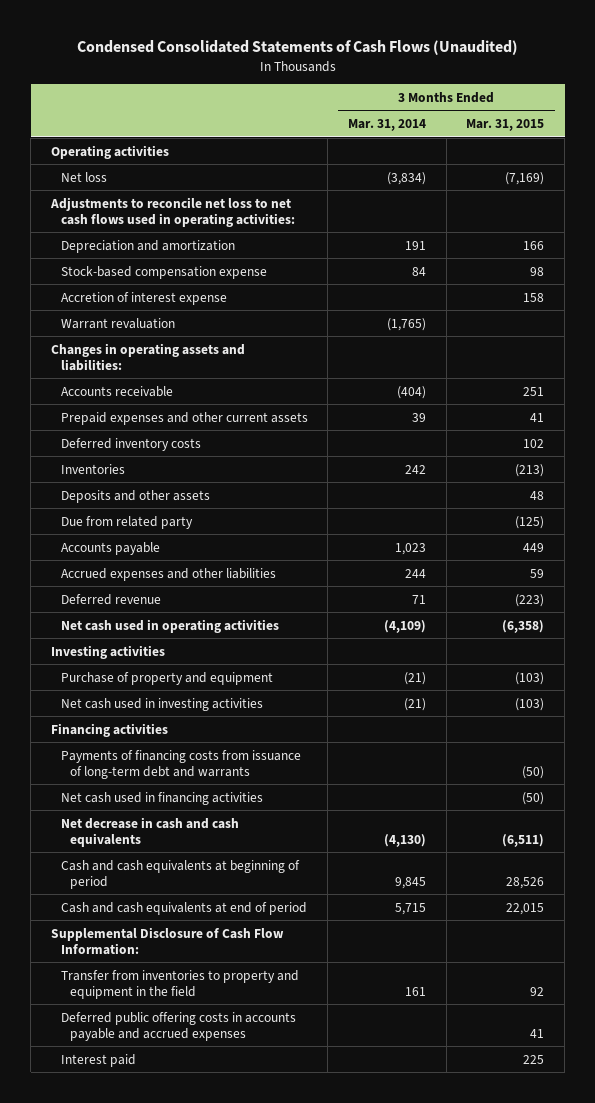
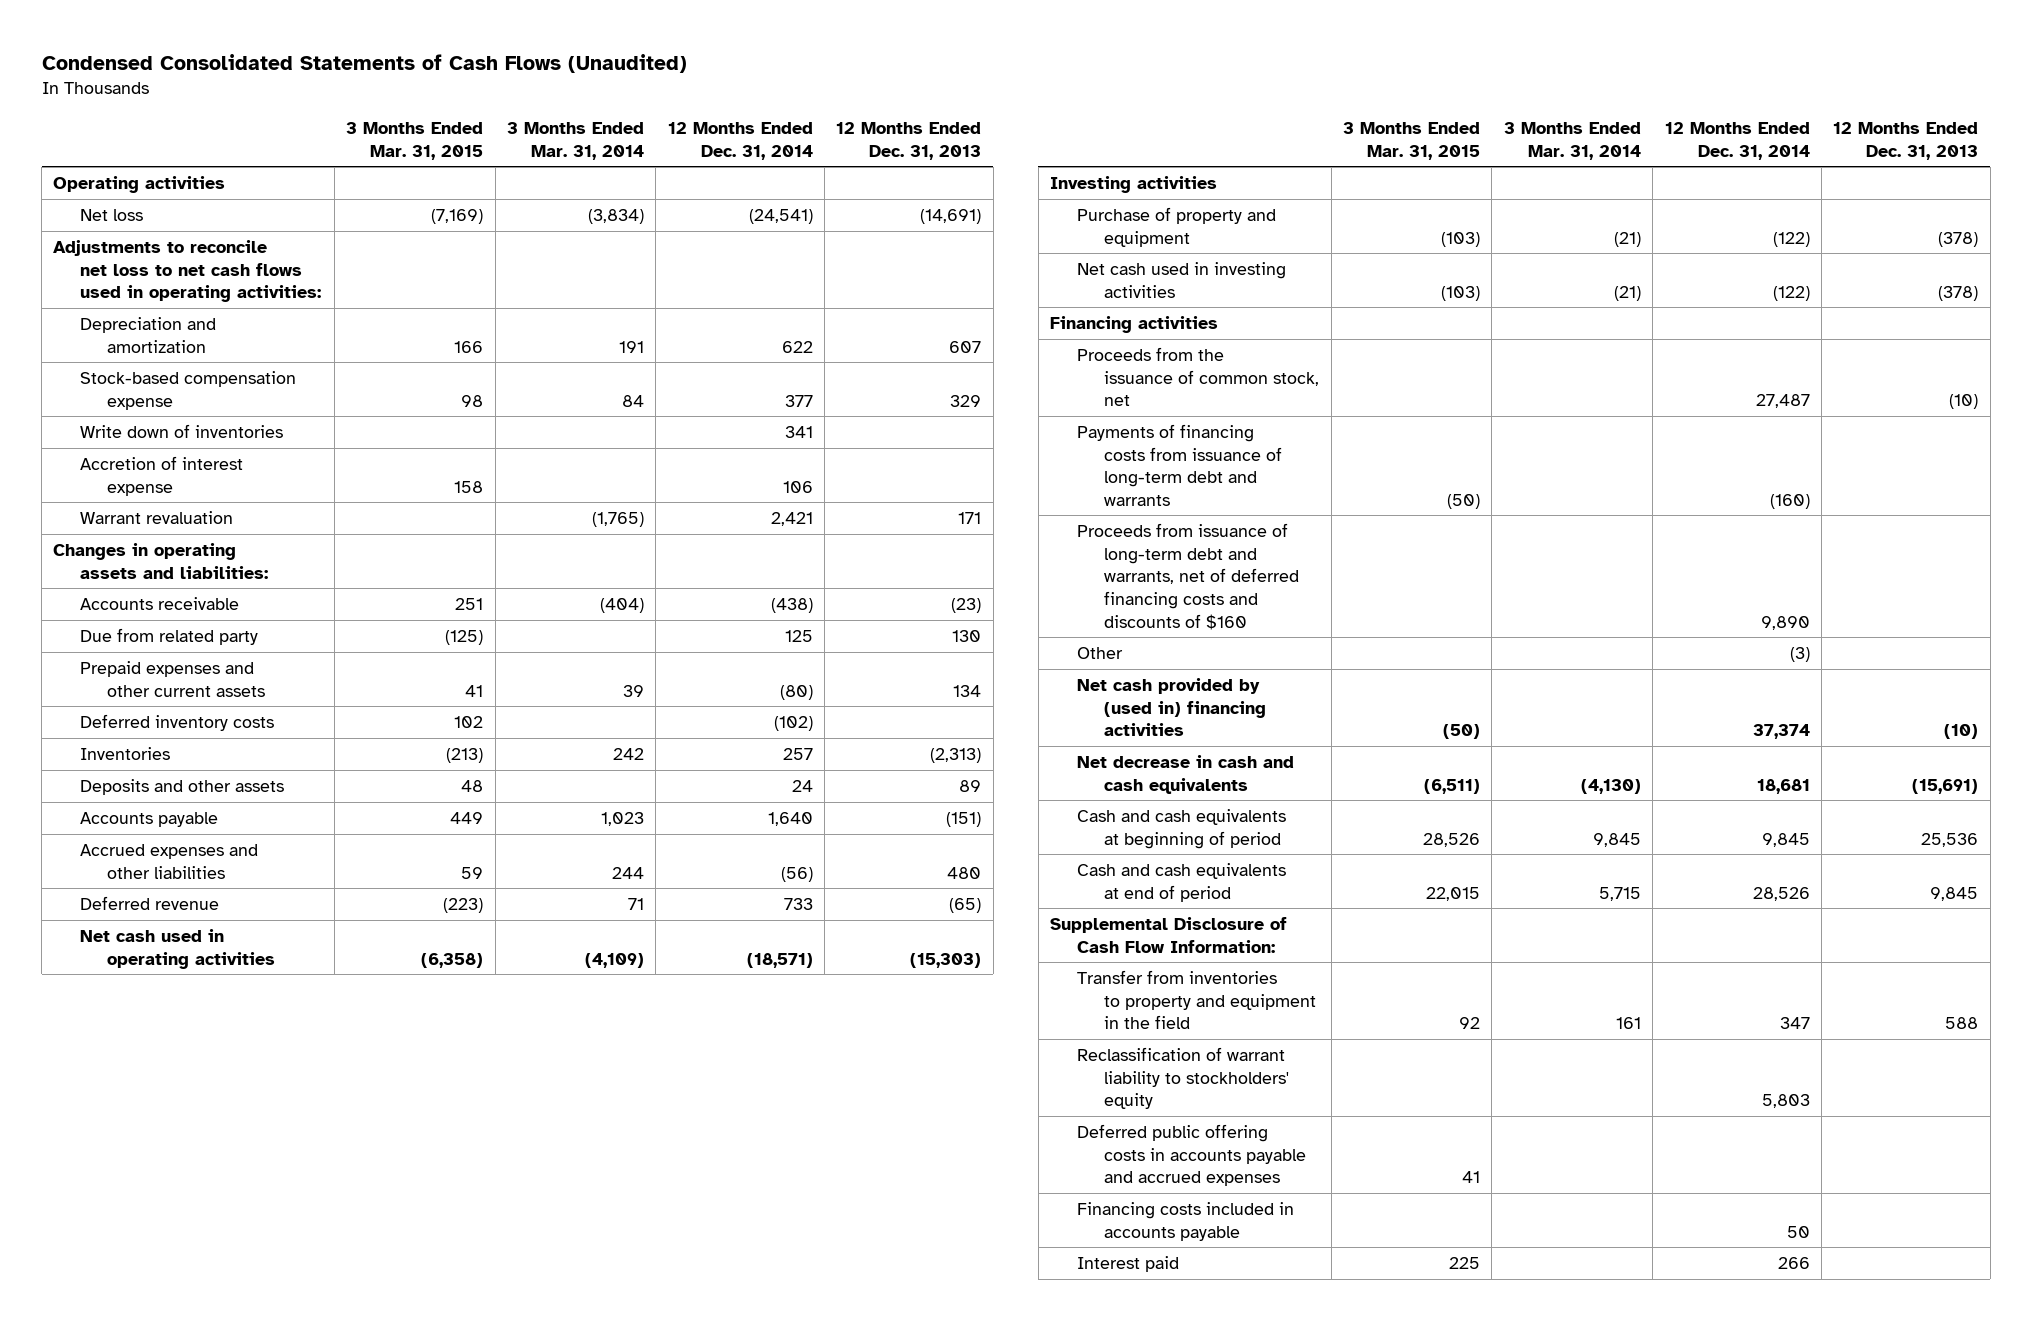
- | 3 Months Ended Mar. 31, 2014 | 3 Months Ended Mar. 31, 2015
+ | 3 Months Ended Mar. 31, 2015 | 3 Months Ended Mar. 31, 2014 | 12 Months Ended Dec. 31, 2014 | 12 Months Ended Dec. 31, 2013
+ Write down of inventories | | | 341 |
moved up: Due from related party | (125) | | 125 | 130
+ Proceeds from the issuance of common stock, net | | | 27,487 | (10)
- Net cash used in financing activities | | (50)
+ Proceeds from issuance of long-term debt and warrants, net of deferred financing costs and discounts of $160 | | | 9,890 |
+ Other | | | (3) |
+ Net cash provided by (used in) financing activities | (50) | | 37,374 | (10)
+ Reclassification of warrant liability to stockholders' equity | | | 5,803 |
+ Financing costs included in accounts payable | | | 50 |

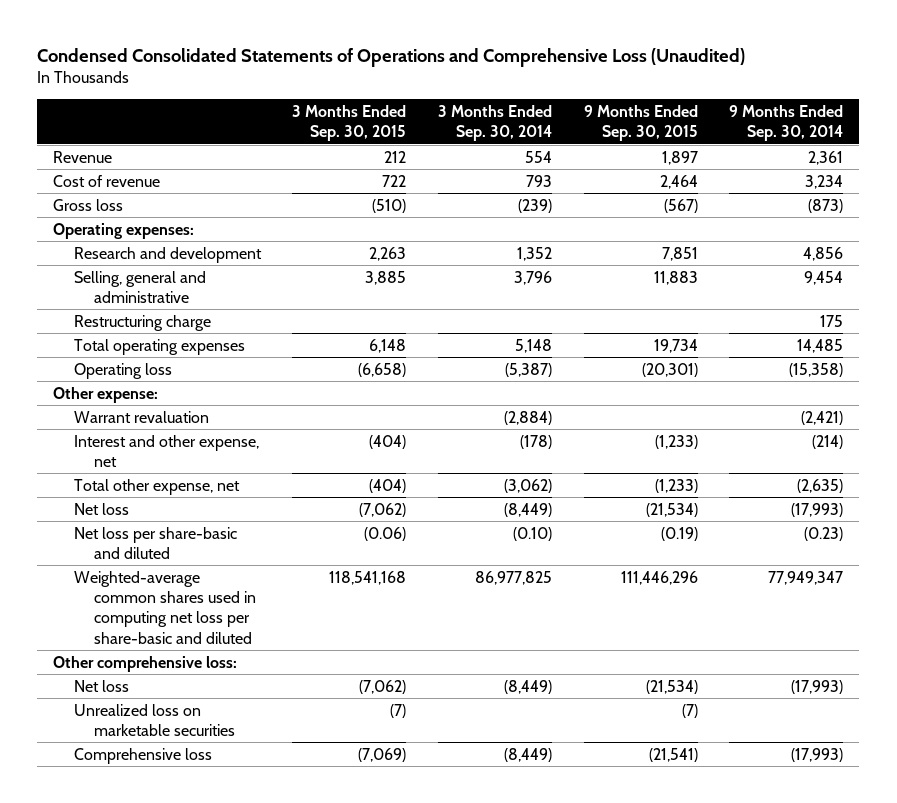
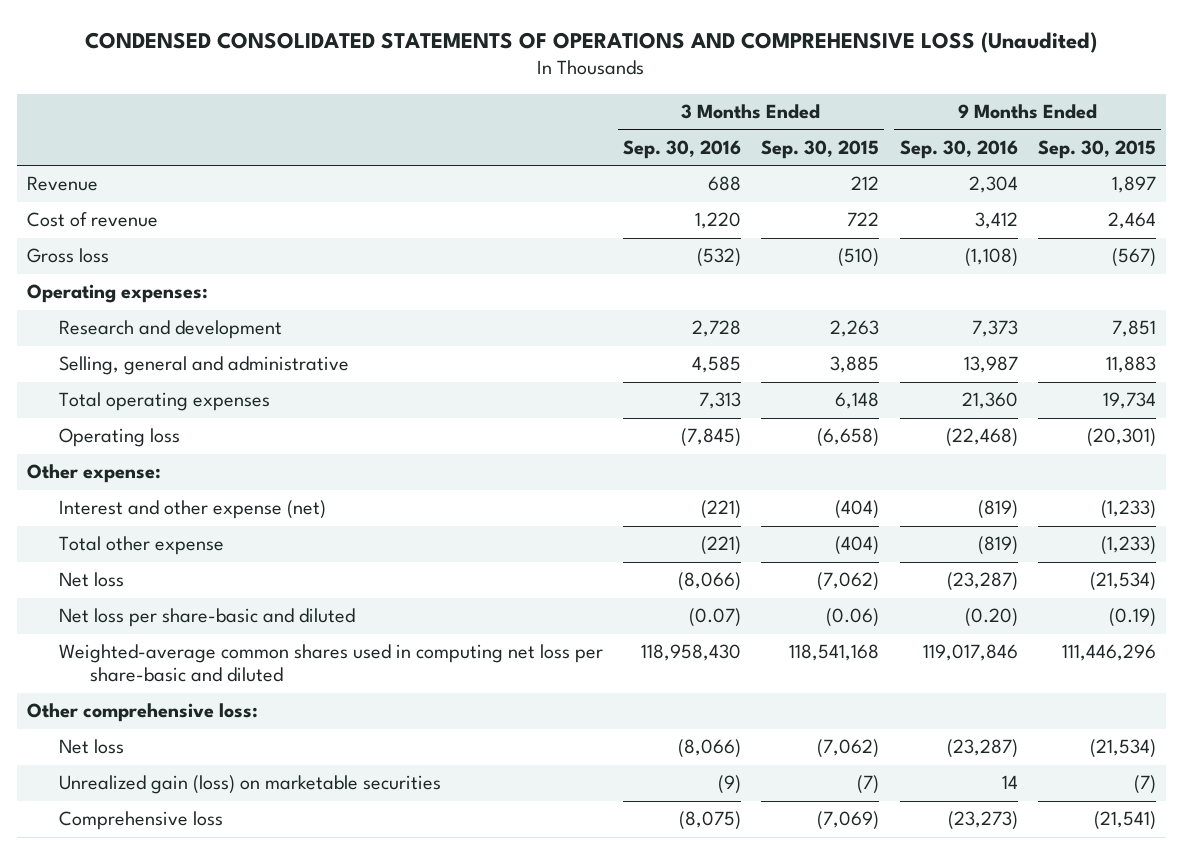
- Condensed Consolidated Statements of Operations and Comprehensive Loss (Unaudited)
+ CONDENSED CONSOLIDATED STATEMENTS OF OPERATIONS AND COMPREHENSIVE LOSS (Unaudited)
- | 3 Months Ended Sep. 30, 2015 | 3 Months Ended Sep. 30, 2014 | 9 Months Ended Sep. 30, 2015 | 9 Months Ended Sep. 30, 2014
+ | 3 Months Ended Sep. 30, 2016 | 3 Months Ended Sep. 30, 2015 | 9 Months Ended Sep. 30, 2016 | 9 Months Ended Sep. 30, 2015
- Restructuring charge | | | | 175
- Warrant revaluation | | (2,884) | | (2,421)
- Interest and other expense, net | (404) | (178) | (1,233) | (214)
- Total other expense, net | (404) | (3,062) | (1,233) | (2,635)
+ Interest and other expense (net) | (221) | (404) | (819) | (1,233)
+ Total other expense | (221) | (404) | (819) | (1,233)
- Unrealized loss on marketable securities | (7) | | (7) |
+ Unrealized gain (loss) on marketable securities | (9) | (7) | 14 | (7)

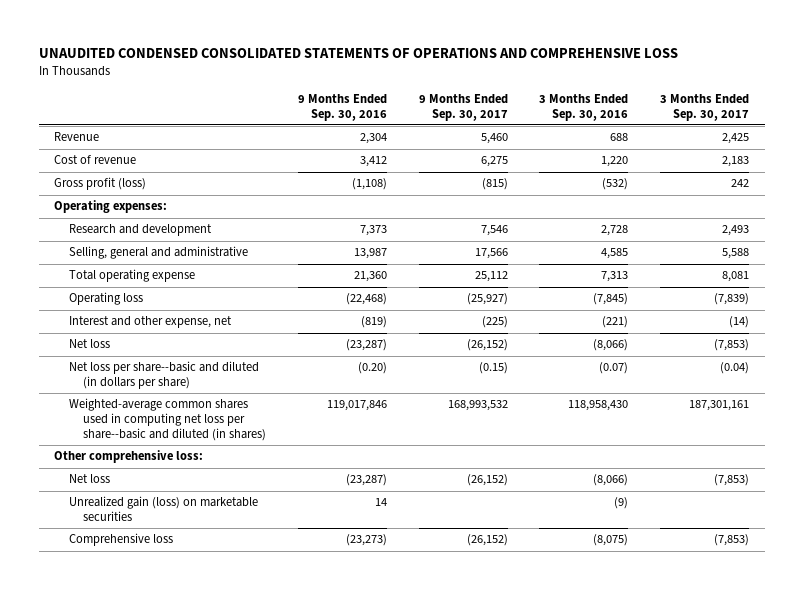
- CONDENSED CONSOLIDATED STATEMENTS OF OPERATIONS AND COMPREHENSIVE LOSS (Unaudited)
+ UNAUDITED CONDENSED CONSOLIDATED STATEMENTS OF OPERATIONS AND COMPREHENSIVE LOSS
- | 3 Months Ended Sep. 30, 2016 | 3 Months Ended Sep. 30, 2015 | 9 Months Ended Sep. 30, 2016 | 9 Months Ended Sep. 30, 2015
+ | 9 Months Ended Sep. 30, 2016 | 9 Months Ended Sep. 30, 2017 | 3 Months Ended Sep. 30, 2016 | 3 Months Ended Sep. 30, 2017
- Gross loss | (532) | (510) | (1,108) | (567)
+ Gross profit (loss) | (1,108) | (815) | (532) | 242
- Total operating expenses | 7,313 | 6,148 | 21,360 | 19,734
+ Total operating expense | 21,360 | 25,112 | 7,313 | 8,081
- Other expense:
- Interest and other expense (net) | (221) | (404) | (819) | (1,233)
- Total other expense | (221) | (404) | (819) | (1,233)
+ Interest and other expense, net | (819) | (225) | (221) | (14)
- Net loss per share-basic and diluted | (0.07) | (0.06) | (0.20) | (0.19)
- Weighted-average common shares used in computing net loss per share-basic and diluted | 118,958,430 | 118,541,168 | 119,017,846 | 111,446,296
+ Net loss per share--basic and diluted (in dollars per share) | (0.20) | (0.15) | (0.07) | (0.04)
+ Weighted-average common shares used in computing net loss per share--basic and diluted (in shares) | 119,017,846 | 168,993,532 | 118,958,430 | 187,301,161

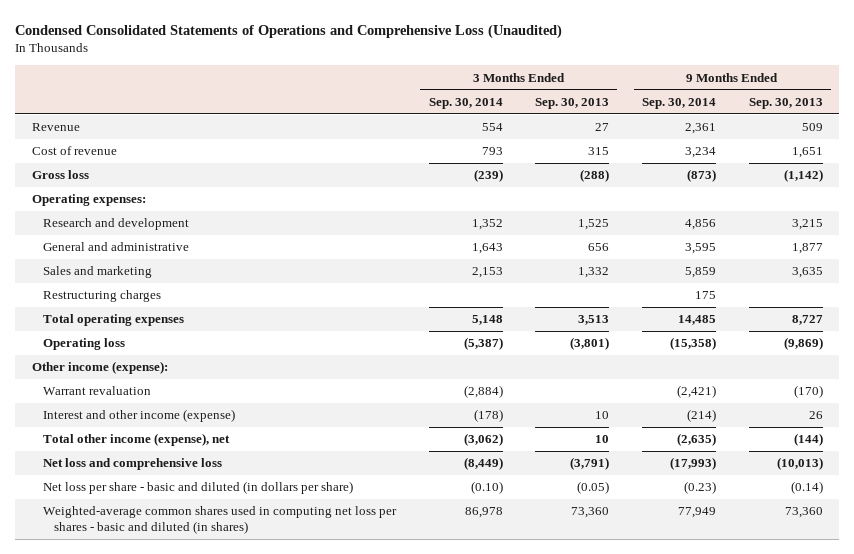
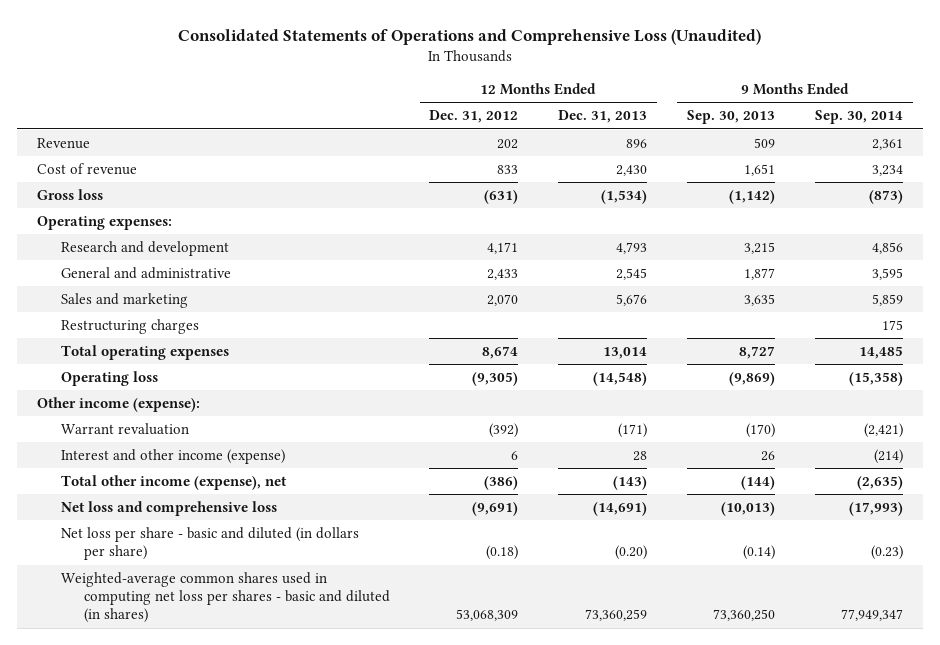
- Condensed Consolidated Statements of Operations and Comprehensive Loss (Unaudited)
+ Consolidated Statements of Operations and Comprehensive Loss (Unaudited)
- | 3 Months Ended Sep. 30, 2014 | 3 Months Ended Sep. 30, 2013 | 9 Months Ended Sep. 30, 2014 | 9 Months Ended Sep. 30, 2013
+ | 12 Months Ended Dec. 31, 2012 | 12 Months Ended Dec. 31, 2013 | 9 Months Ended Sep. 30, 2013 | 9 Months Ended Sep. 30, 2014
- Weighted-average common shares used in computing net loss per shares - basic and diluted (in shares) | 86,978 | 73,360 | 77,949 | 73,360
+ Weighted-average common shares used in computing net loss per shares - basic and diluted (in shares) | 53,068,309 | 73,360,259 | 73,360,250 | 77,949,347

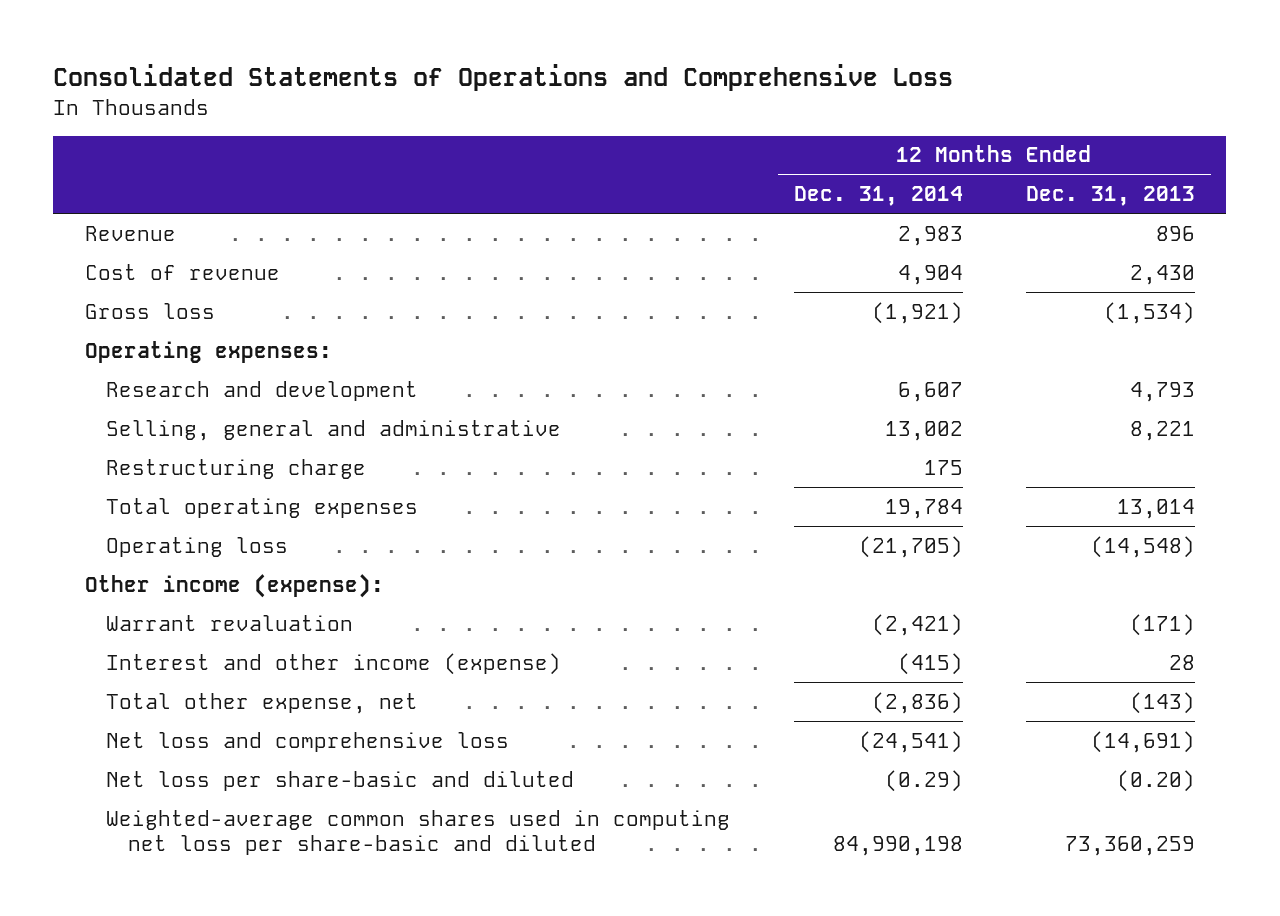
- Consolidated Statements of Operations and Comprehensive Loss (Unaudited)
+ Consolidated Statements of Operations and Comprehensive Loss
- | 12 Months Ended Dec. 31, 2012 | 12 Months Ended Dec. 31, 2013 | 9 Months Ended Sep. 30, 2013 | 9 Months Ended Sep. 30, 2014
+ | 12 Months Ended Dec. 31, 2014 | 12 Months Ended Dec. 31, 2013
- General and administrative | 2,433 | 2,545 | 1,877 | 3,595
- Sales and marketing | 2,070 | 5,676 | 3,635 | 5,859
- Restructuring charges | | | | 175
+ Selling, general and administrative | 13,002 | 8,221
+ Restructuring charge | 175 |
- Total other income (expense), net | (386) | (143) | (144) | (2,635)
+ Total other expense, net | (2,836) | (143)
- Net loss per share - basic and diluted (in dollars per share) | (0.18) | (0.20) | (0.14) | (0.23)
- Weighted-average common shares used in computing net loss per shares - basic and diluted (in shares) | 53,068,309 | 73,360,259 | 73,360,250 | 77,949,347
+ Net loss per share-basic and diluted | (0.29) | (0.20)
+ Weighted-average common shares used in computing net loss per share-basic and diluted | 84,990,198 | 73,360,259

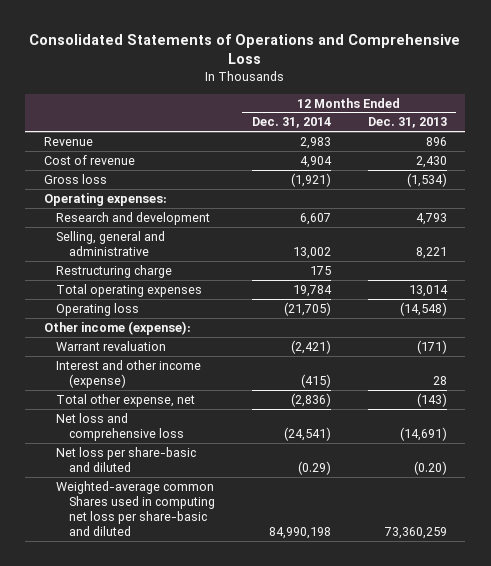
- Weighted-average common shares used in computing net loss per share-basic and diluted | 84,990,198 | 73,360,259
+ Weighted-average common Shares used in computing net loss per share-basic and diluted | 84,990,198 | 73,360,259

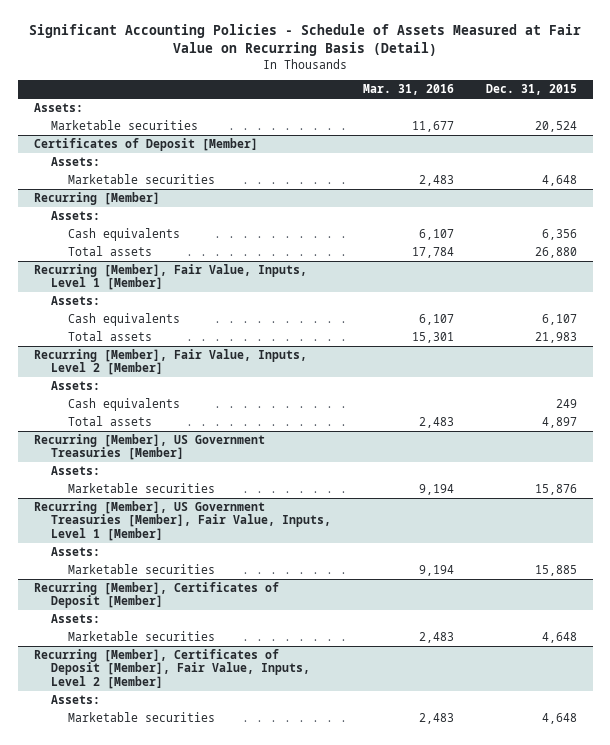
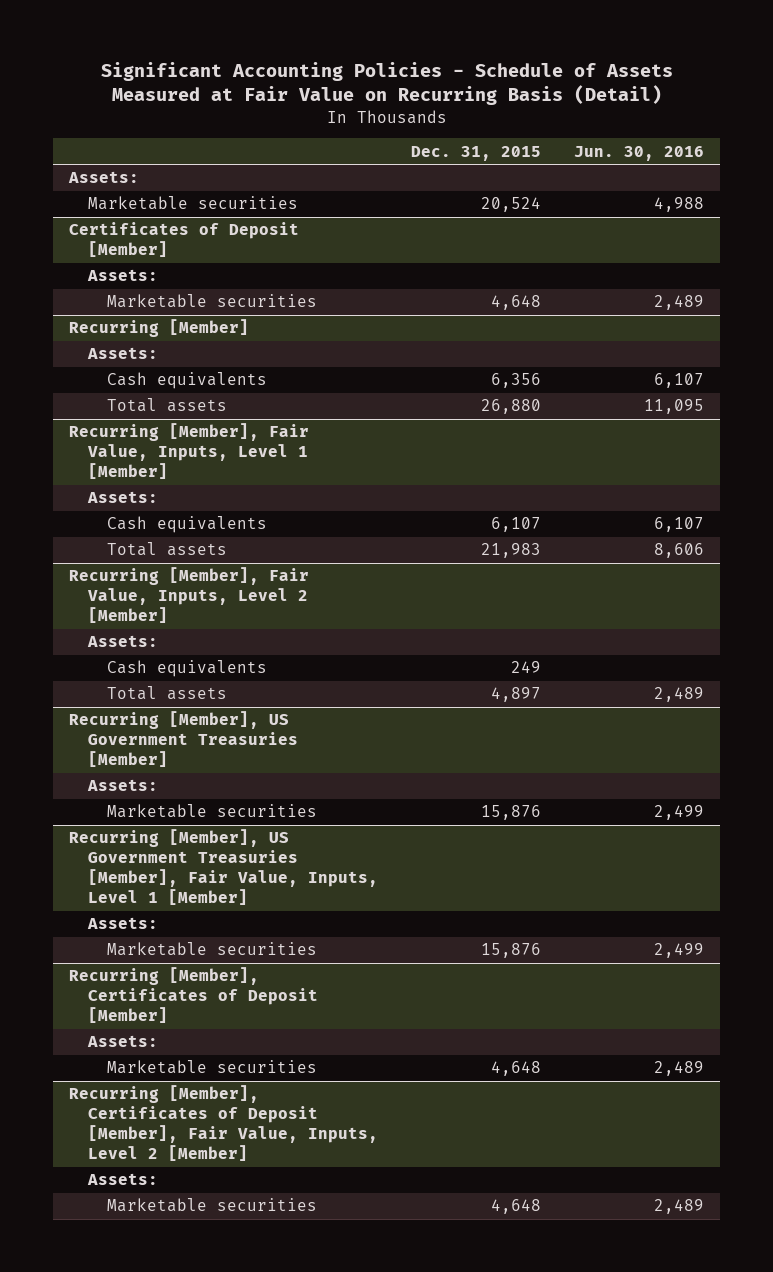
- | Mar. 31, 2016 | Dec. 31, 2015
+ | Dec. 31, 2015 | Jun. 30, 2016
@ Recurring [Member], US Government Treasuries [Member], Fair Value, Inputs, Level 1 [Member]
- Marketable securities | 9,194 | 15,885
+ Marketable securities | 15,876 | 2,499

